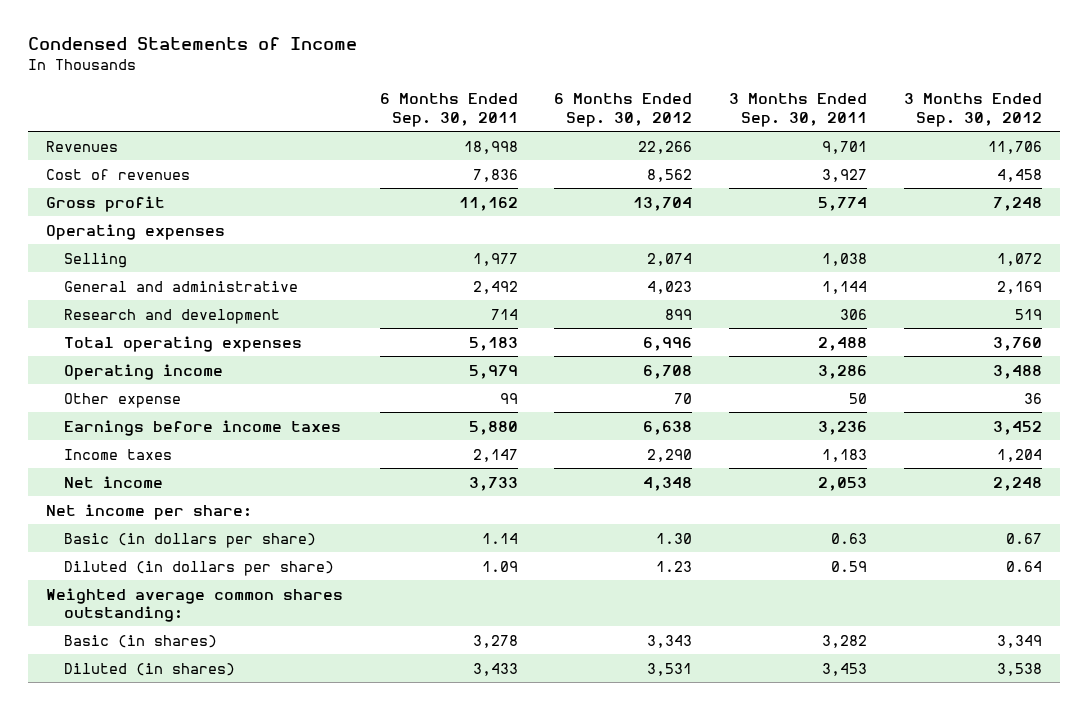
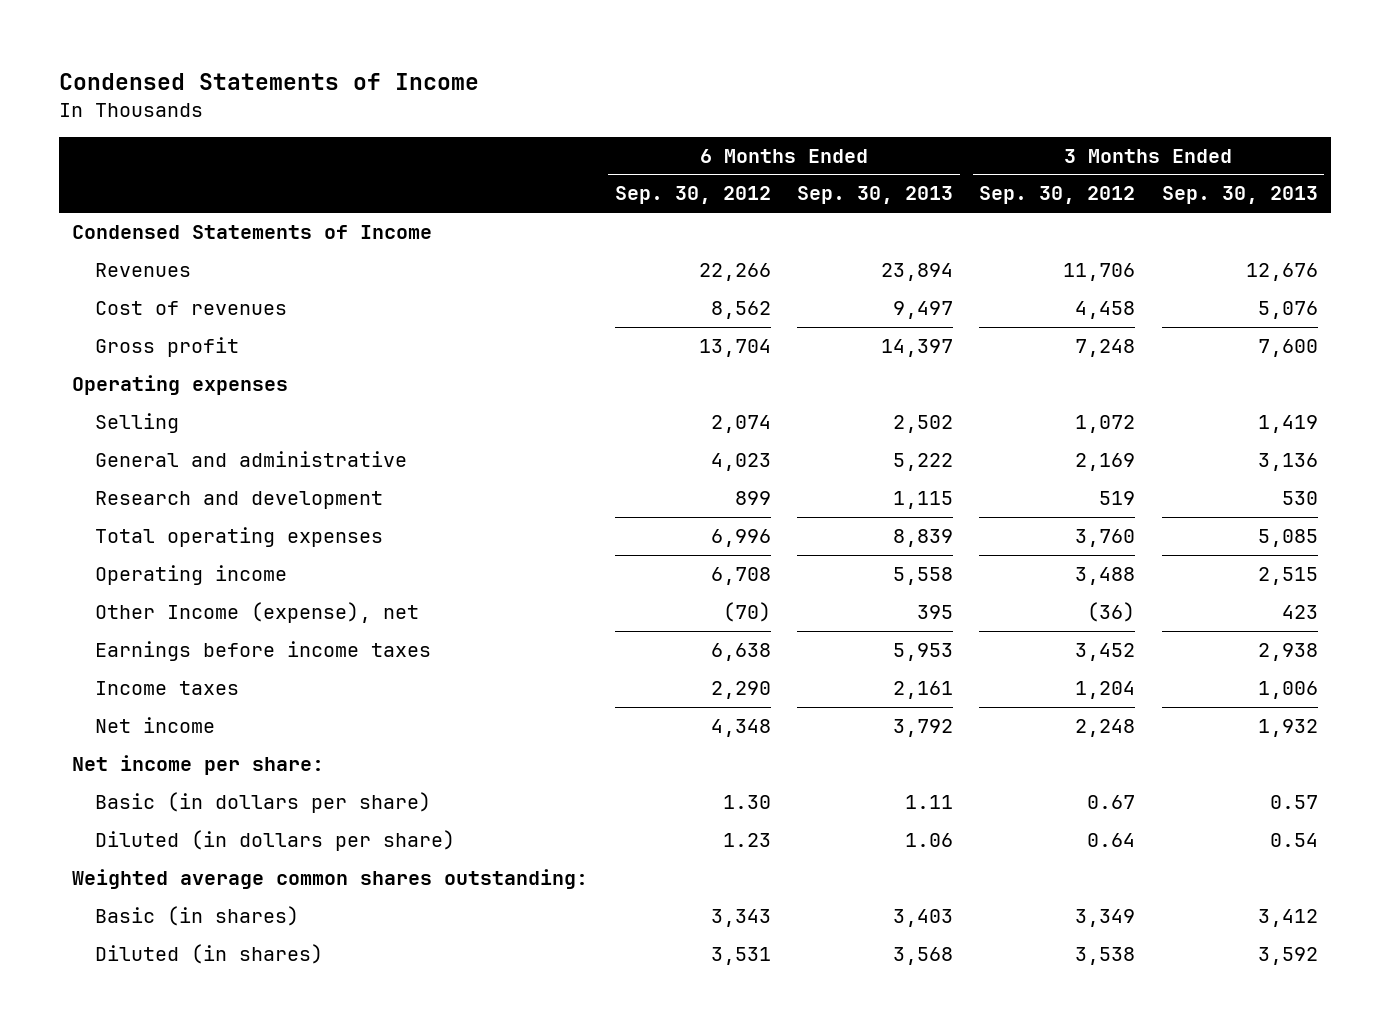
- | 6 Months Ended Sep. 30, 2011 | 6 Months Ended Sep. 30, 2012 | 3 Months Ended Sep. 30, 2011 | 3 Months Ended Sep. 30, 2012
+ | 6 Months Ended Sep. 30, 2012 | 6 Months Ended Sep. 30, 2013 | 3 Months Ended Sep. 30, 2012 | 3 Months Ended Sep. 30, 2013
+ Condensed Statements of Income
- Other expense | 99 | 70 | 50 | 36
+ Other Income (expense), net | (70) | 395 | (36) | 423

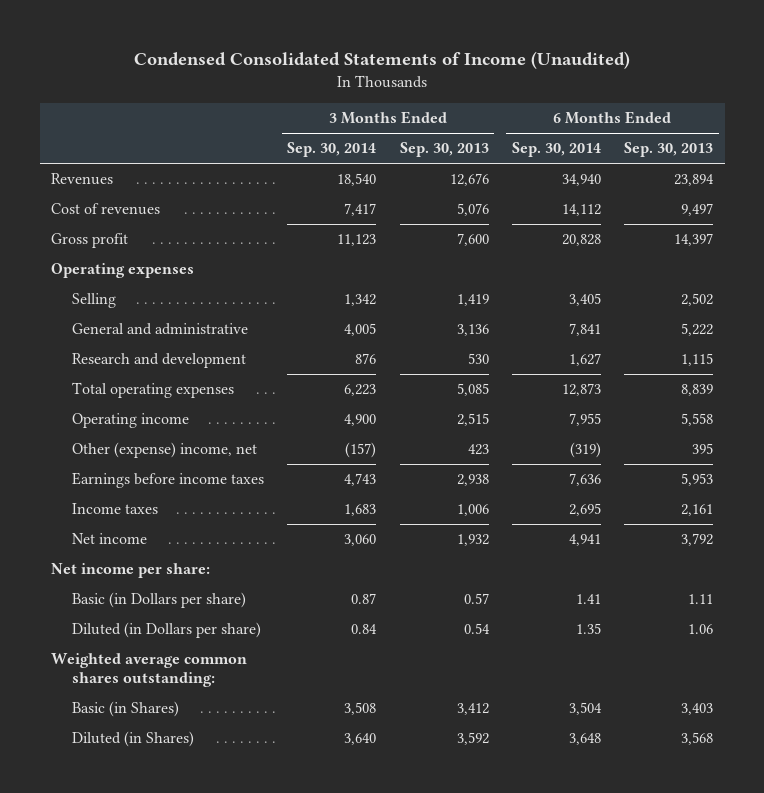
- Condensed Statements of Income
+ Condensed Consolidated Statements of Income (Unaudited)
- | 6 Months Ended Sep. 30, 2012 | 6 Months Ended Sep. 30, 2013 | 3 Months Ended Sep. 30, 2012 | 3 Months Ended Sep. 30, 2013
+ | 3 Months Ended Sep. 30, 2014 | 3 Months Ended Sep. 30, 2013 | 6 Months Ended Sep. 30, 2014 | 6 Months Ended Sep. 30, 2013
- Condensed Statements of Income
- Other Income (expense), net | (70) | 395 | (36) | 423
+ Other (expense) income, net | (157) | 423 | (319) | 395
- Basic (in dollars per share) | 1.30 | 1.11 | 0.67 | 0.57
- Diluted (in dollars per share) | 1.23 | 1.06 | 0.64 | 0.54
+ Basic (in Dollars per share) | 0.87 | 0.57 | 1.41 | 1.11
+ Diluted (in Dollars per share) | 0.84 | 0.54 | 1.35 | 1.06
- Basic (in shares) | 3,343 | 3,403 | 3,349 | 3,412
- Diluted (in shares) | 3,531 | 3,568 | 3,538 | 3,592
+ Basic (in Shares) | 3,508 | 3,412 | 3,504 | 3,403
+ Diluted (in Shares) | 3,640 | 3,592 | 3,648 | 3,568

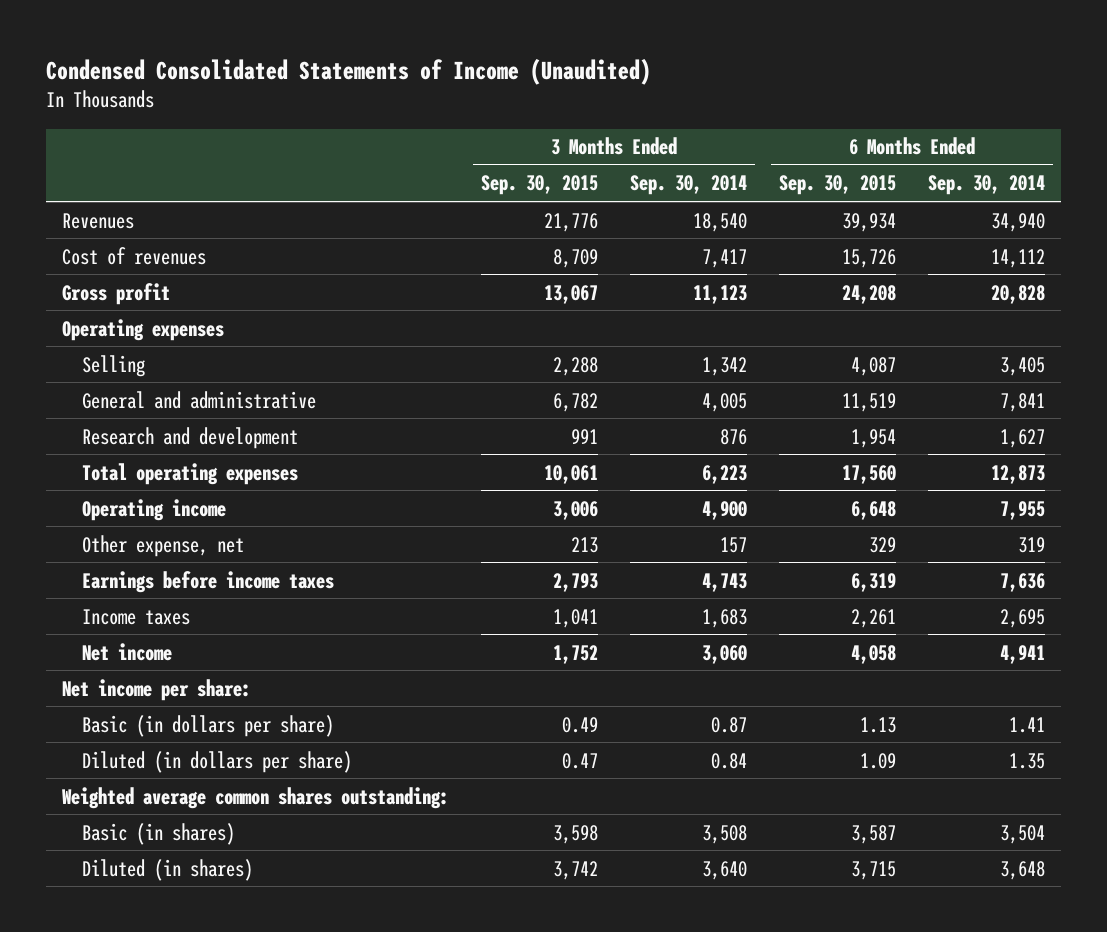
- | 3 Months Ended Sep. 30, 2014 | 3 Months Ended Sep. 30, 2013 | 6 Months Ended Sep. 30, 2014 | 6 Months Ended Sep. 30, 2013
+ | 3 Months Ended Sep. 30, 2015 | 3 Months Ended Sep. 30, 2014 | 6 Months Ended Sep. 30, 2015 | 6 Months Ended Sep. 30, 2014
- Other (expense) income, net | (157) | 423 | (319) | 395
+ Other expense, net | 213 | 157 | 329 | 319
- Basic (in Dollars per share) | 0.87 | 0.57 | 1.41 | 1.11
- Diluted (in Dollars per share) | 0.84 | 0.54 | 1.35 | 1.06
+ Basic (in dollars per share) | 0.49 | 0.87 | 1.13 | 1.41
+ Diluted (in dollars per share) | 0.47 | 0.84 | 1.09 | 1.35
- Basic (in Shares) | 3,508 | 3,412 | 3,504 | 3,403
- Diluted (in Shares) | 3,640 | 3,592 | 3,648 | 3,568
+ Basic (in shares) | 3,598 | 3,508 | 3,587 | 3,504
+ Diluted (in shares) | 3,742 | 3,640 | 3,715 | 3,648

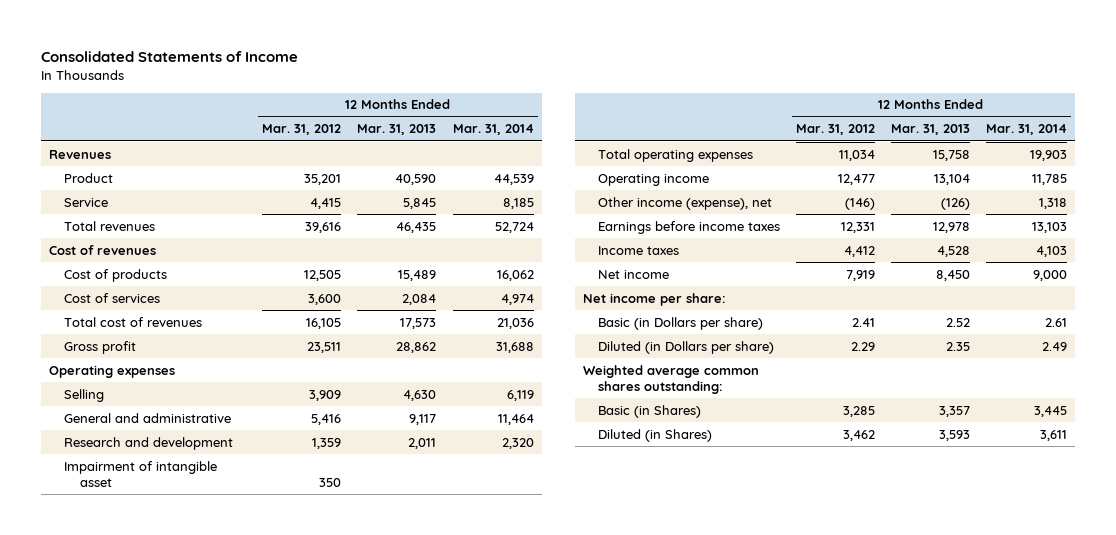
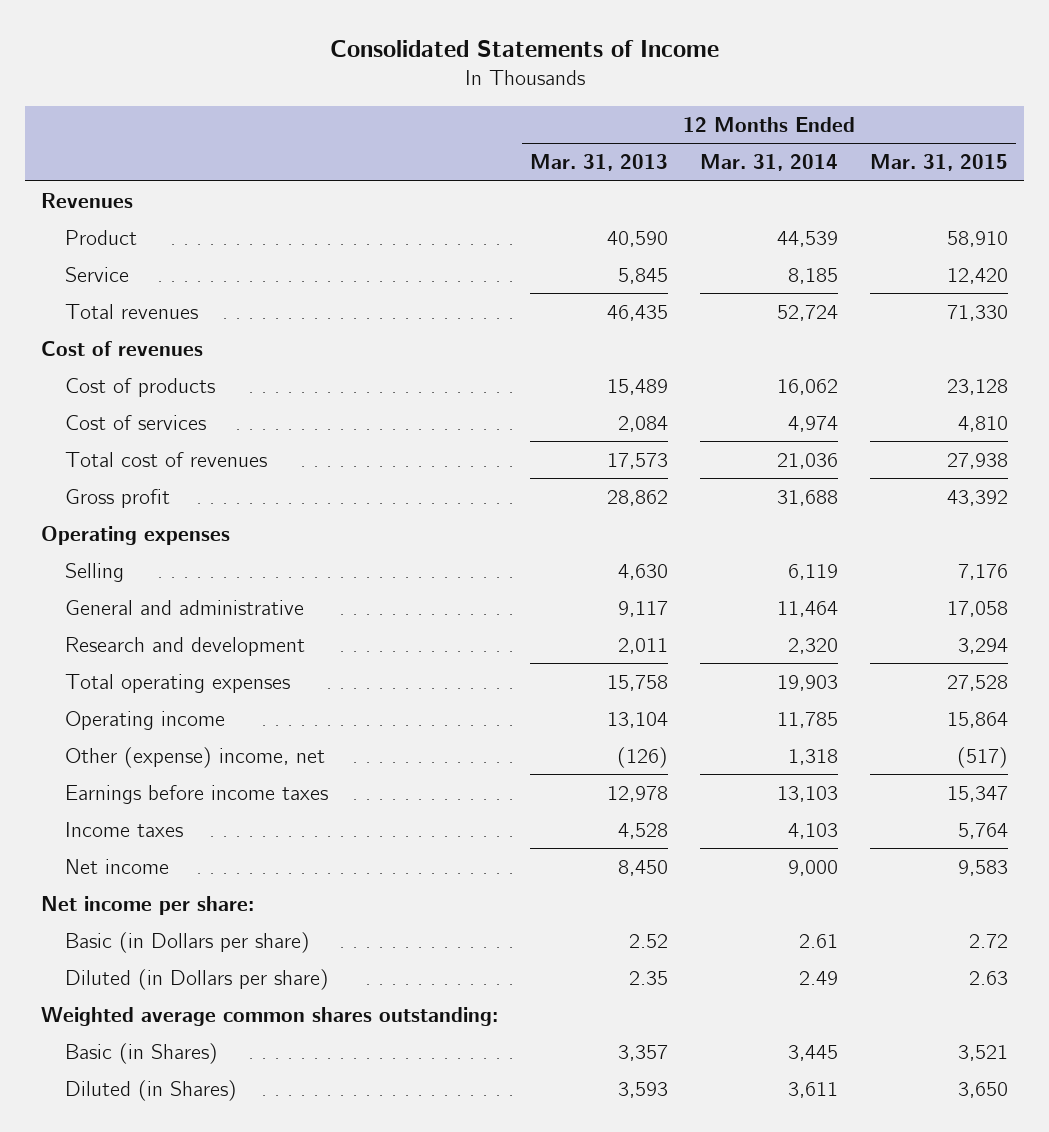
- | 12 Months Ended Mar. 31, 2012 | 12 Months Ended Mar. 31, 2013 | 12 Months Ended Mar. 31, 2014
+ | 12 Months Ended Mar. 31, 2013 | 12 Months Ended Mar. 31, 2014 | 12 Months Ended Mar. 31, 2015
- Impairment of intangible asset | 350 | |
- Other income (expense), net | (146) | (126) | 1,318
+ Other (expense) income, net | (126) | 1,318 | (517)

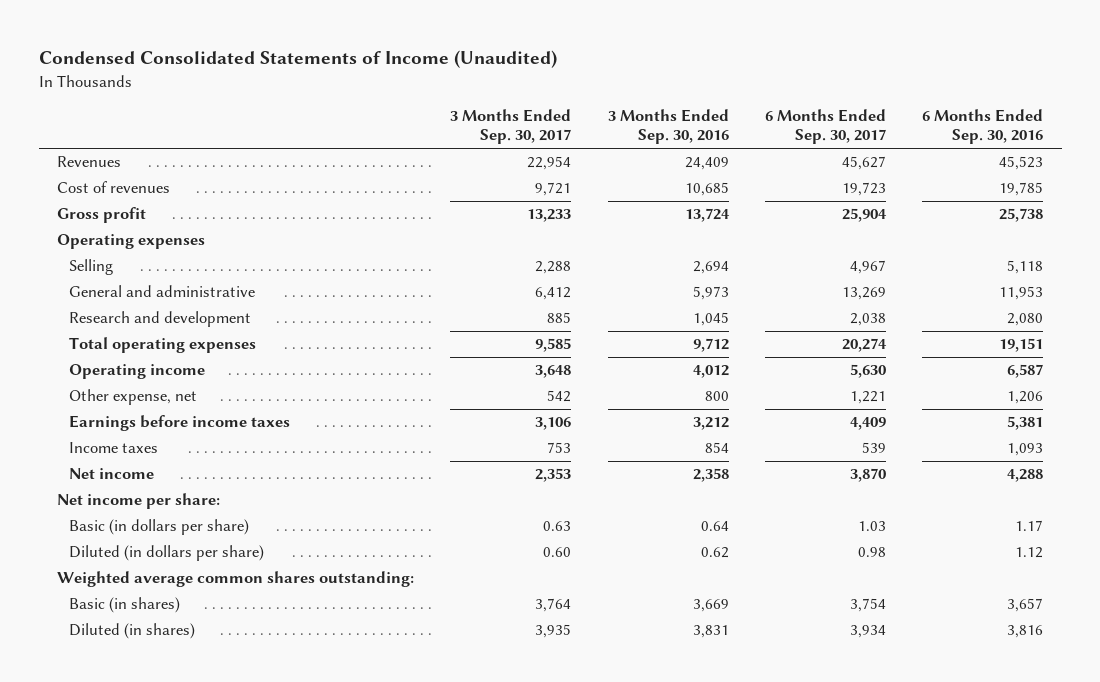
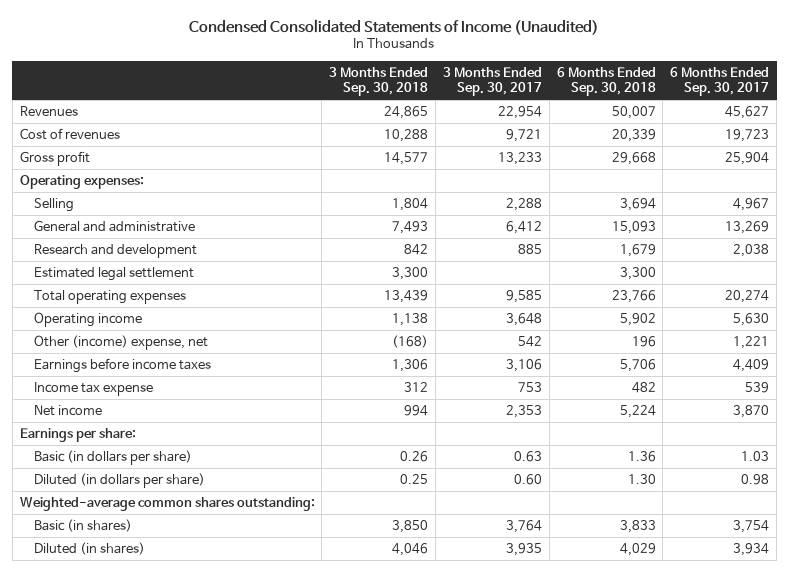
- | 3 Months Ended Sep. 30, 2017 | 3 Months Ended Sep. 30, 2016 | 6 Months Ended Sep. 30, 2017 | 6 Months Ended Sep. 30, 2016
+ | 3 Months Ended Sep. 30, 2018 | 3 Months Ended Sep. 30, 2017 | 6 Months Ended Sep. 30, 2018 | 6 Months Ended Sep. 30, 2017
- Operating expenses
+ Operating expenses:
+ Estimated legal settlement | 3,300 | | 3,300 |
- Other expense, net | 542 | 800 | 1,221 | 1,206
+ Other (income) expense, net | (168) | 542 | 196 | 1,221
- Income taxes | 753 | 854 | 539 | 1,093
+ Income tax expense | 312 | 753 | 482 | 539
- Net income per share:
+ Earnings per share:
- Weighted average common shares outstanding:
+ Weighted-average common shares outstanding:

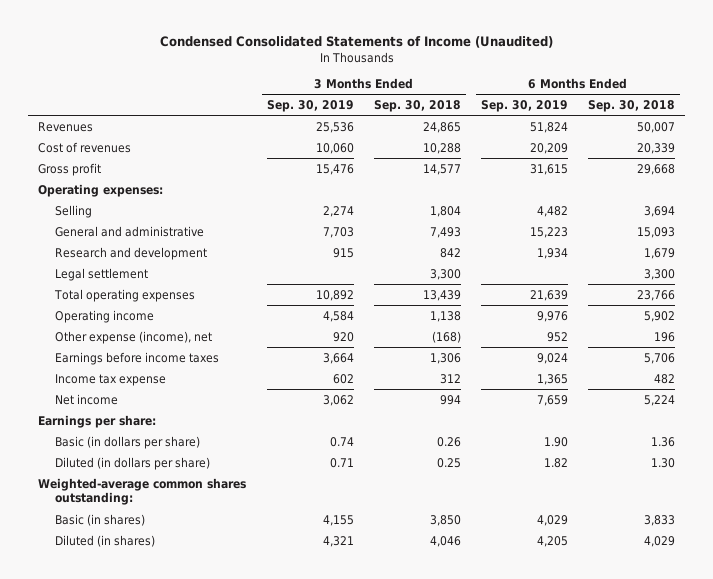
- | 3 Months Ended Sep. 30, 2018 | 3 Months Ended Sep. 30, 2017 | 6 Months Ended Sep. 30, 2018 | 6 Months Ended Sep. 30, 2017
+ | 3 Months Ended Sep. 30, 2019 | 3 Months Ended Sep. 30, 2018 | 6 Months Ended Sep. 30, 2019 | 6 Months Ended Sep. 30, 2018
- Estimated legal settlement | 3,300 | | 3,300 |
+ Legal settlement | | 3,300 | | 3,300
- Other (income) expense, net | (168) | 542 | 196 | 1,221
+ Other expense (income), net | 920 | (168) | 952 | 196

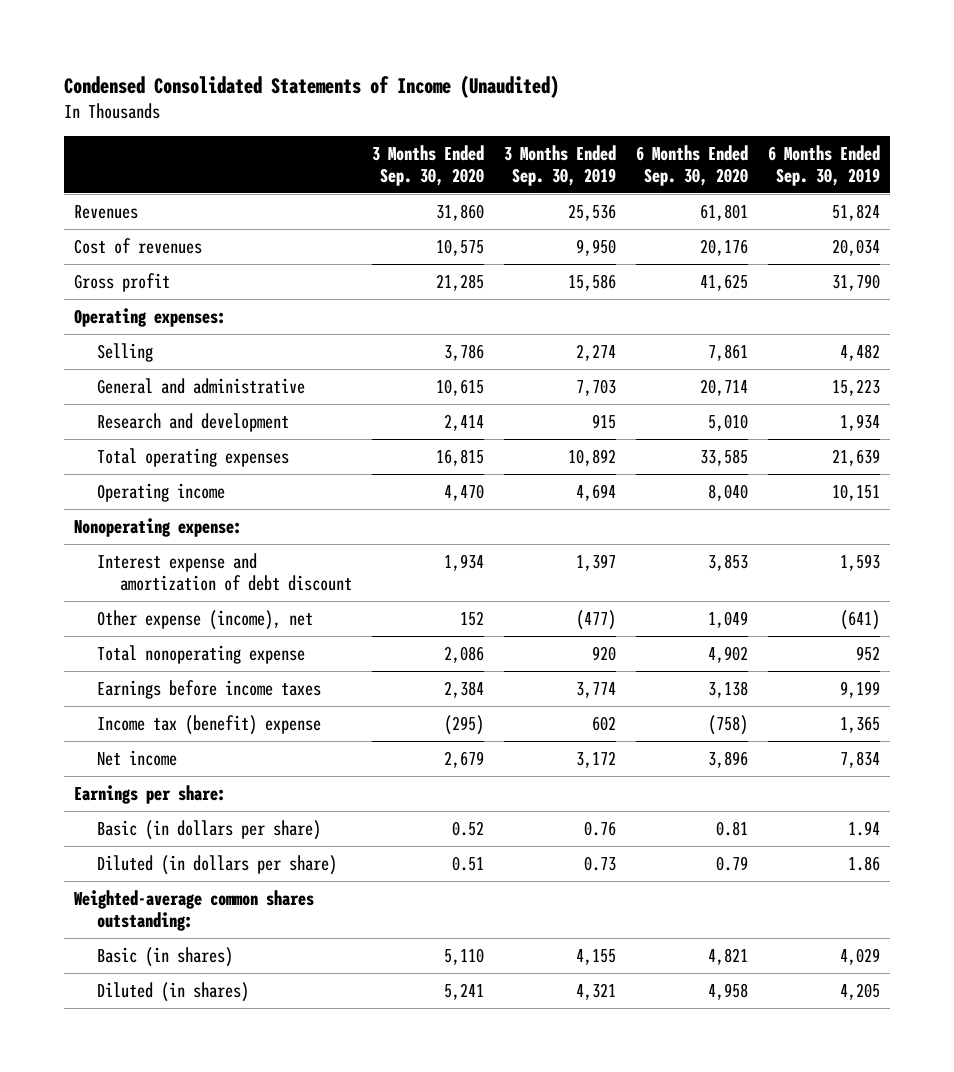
- | 3 Months Ended Sep. 30, 2019 | 3 Months Ended Sep. 30, 2018 | 6 Months Ended Sep. 30, 2019 | 6 Months Ended Sep. 30, 2018
+ | 3 Months Ended Sep. 30, 2020 | 3 Months Ended Sep. 30, 2019 | 6 Months Ended Sep. 30, 2020 | 6 Months Ended Sep. 30, 2019
- Cost of revenues | 10,060 | 10,288 | 20,209 | 20,339
- Gross profit | 15,476 | 14,577 | 31,615 | 29,668
+ Cost of revenues | 10,575 | 9,950 | 20,176 | 20,034
+ Gross profit | 21,285 | 15,586 | 41,625 | 31,790
- Legal settlement | | 3,300 | | 3,300
- Operating income | 4,584 | 1,138 | 9,976 | 5,902
- Other expense (income), net | 920 | (168) | 952 | 196
- Earnings before income taxes | 3,664 | 1,306 | 9,024 | 5,706
- Income tax expense | 602 | 312 | 1,365 | 482
- Net income | 3,062 | 994 | 7,659 | 5,224
+ Operating income | 4,470 | 4,694 | 8,040 | 10,151
+ Nonoperating expense:
+ Interest expense and amortization of debt discount | 1,934 | 1,397 | 3,853 | 1,593
+ Other expense (income), net | 152 | (477) | 1,049 | (641)
+ Total nonoperating expense | 2,086 | 920 | 4,902 | 952
+ Earnings before income taxes | 2,384 | 3,774 | 3,138 | 9,199
+ Income tax (benefit) expense | (295) | 602 | (758) | 1,365
+ Net income | 2,679 | 3,172 | 3,896 | 7,834
- Basic (in dollars per share) | 0.74 | 0.26 | 1.90 | 1.36
- Diluted (in dollars per share) | 0.71 | 0.25 | 1.82 | 1.30
+ Basic (in dollars per share) | 0.52 | 0.76 | 0.81 | 1.94
+ Diluted (in dollars per share) | 0.51 | 0.73 | 0.79 | 1.86

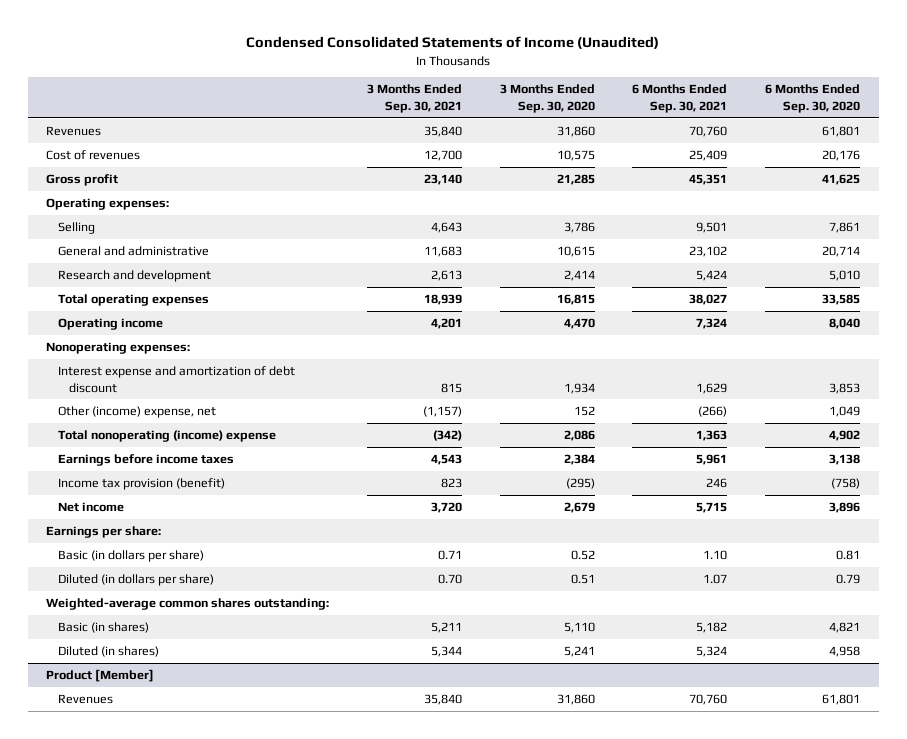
- | 3 Months Ended Sep. 30, 2020 | 3 Months Ended Sep. 30, 2019 | 6 Months Ended Sep. 30, 2020 | 6 Months Ended Sep. 30, 2019
+ | 3 Months Ended Sep. 30, 2021 | 3 Months Ended Sep. 30, 2020 | 6 Months Ended Sep. 30, 2021 | 6 Months Ended Sep. 30, 2020
- Nonoperating expense:
+ Nonoperating expenses:
- Other expense (income), net | 152 | (477) | 1,049 | (641)
- Total nonoperating expense | 2,086 | 920 | 4,902 | 952
+ Other (income) expense, net | (1,157) | 152 | (266) | 1,049
+ Total nonoperating (income) expense | (342) | 2,086 | 1,363 | 4,902
- Income tax (benefit) expense | (295) | 602 | (758) | 1,365
+ Income tax provision (benefit) | 823 | (295) | 246 | (758)
+ Product [Member]
+ Revenues | 35,840 | 31,860 | 70,760 | 61,801

